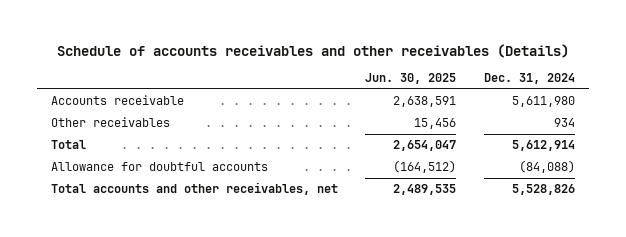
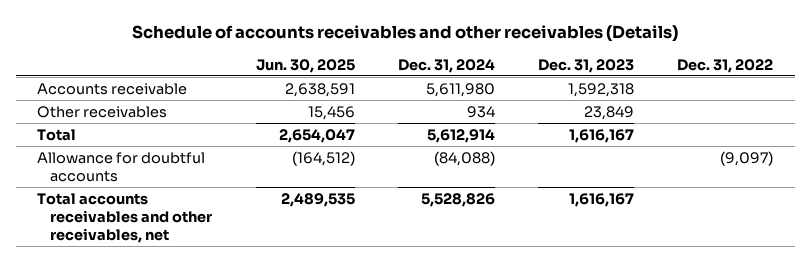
- | Jun. 30, 2025 | Dec. 31, 2024
+ | Jun. 30, 2025 | Dec. 31, 2024 | Dec. 31, 2023 | Dec. 31, 2022
- Total accounts and other receivables, net | 2,489,535 | 5,528,826
+ Total accounts receivables and other receivables, net | 2,489,535 | 5,528,826 | 1,616,167 |

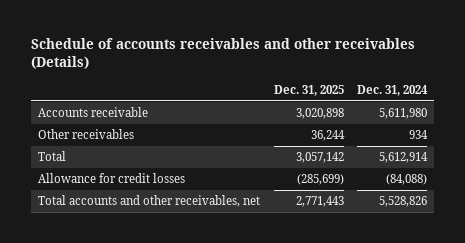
- | Jun. 30, 2025 | Dec. 31, 2024 | Dec. 31, 2023 | Dec. 31, 2022
+ | Dec. 31, 2025 | Dec. 31, 2024
- Allowance for doubtful accounts | (164,512) | (84,088) | | (9,097)
- Total accounts receivables and other receivables, net | 2,489,535 | 5,528,826 | 1,616,167 |
+ Allowance for credit losses | (285,699) | (84,088)
+ Total accounts and other receivables, net | 2,771,443 | 5,528,826

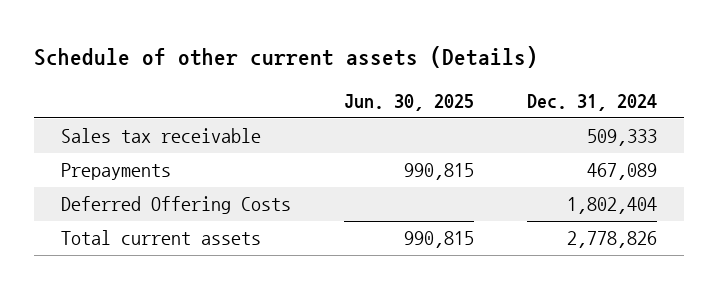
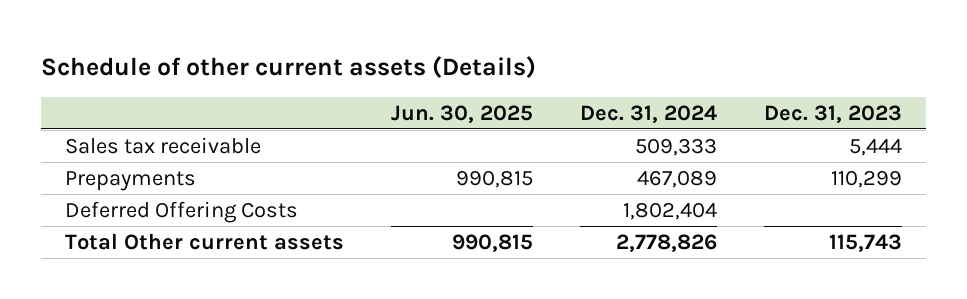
- | Jun. 30, 2025 | Dec. 31, 2024
+ | Jun. 30, 2025 | Dec. 31, 2024 | Dec. 31, 2023
- Total current assets | 990,815 | 2,778,826
+ Total Other current assets | 990,815 | 2,778,826 | 115,743

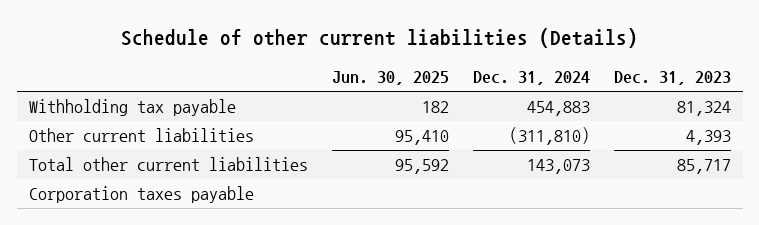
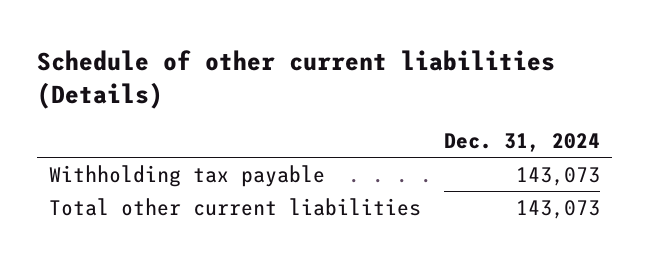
- | Jun. 30, 2025 | Dec. 31, 2024 | Dec. 31, 2023
+ | Dec. 31, 2024
- Withholding tax payable | 182 | 454,883 | 81,324
- Other current liabilities | 95,410 | (311,810) | 4,393
+ Withholding tax payable | 143,073
- Corporation taxes payable

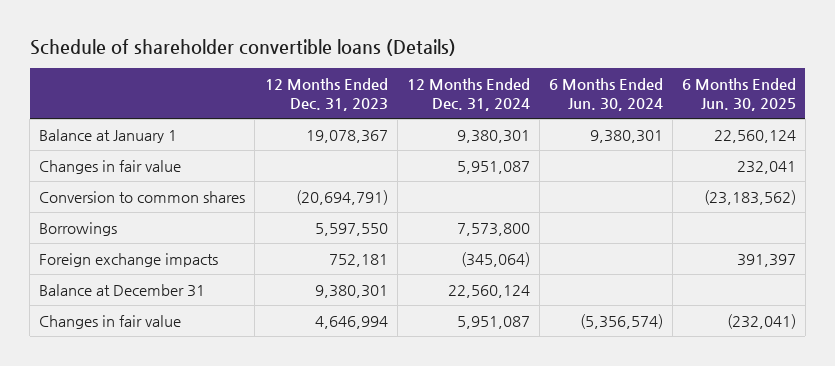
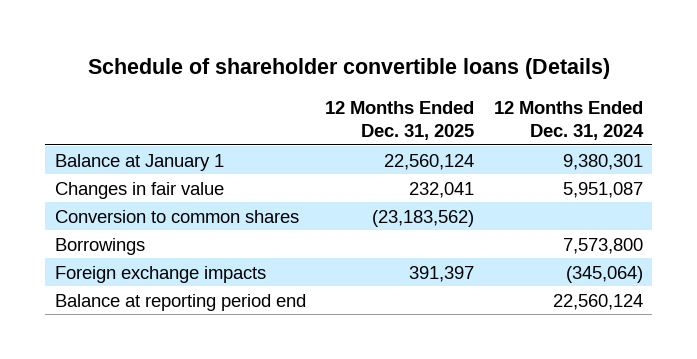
- | 12 Months Ended Dec. 31, 2023 | 12 Months Ended Dec. 31, 2024 | 6 Months Ended Jun. 30, 2024 | 6 Months Ended Jun. 30, 2025
+ | 12 Months Ended Dec. 31, 2025 | 12 Months Ended Dec. 31, 2024
- Balance at December 31 | 9,380,301 | 22,560,124 | |
- Changes in fair value | 4,646,994 | 5,951,087 | (5,356,574) | (232,041)
+ Balance at reporting period end | | 22,560,124

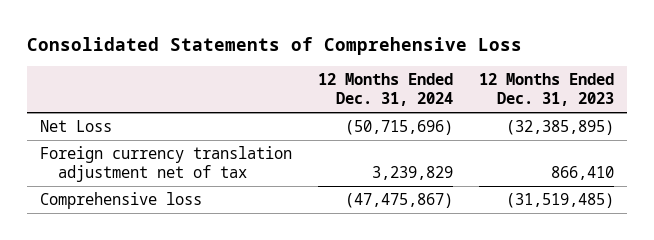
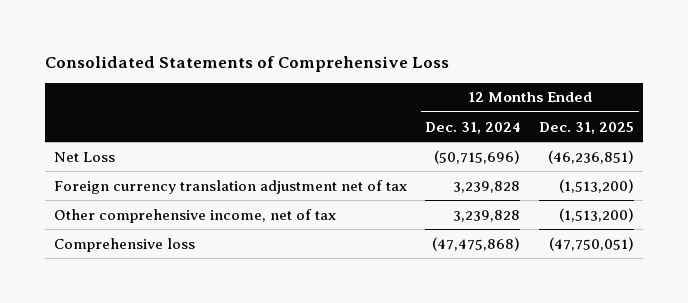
- | 12 Months Ended Dec. 31, 2024 | 12 Months Ended Dec. 31, 2023
+ | 12 Months Ended Dec. 31, 2024 | 12 Months Ended Dec. 31, 2025
- Foreign currency translation adjustment net of tax | 3,239,829 | 866,410
- Comprehensive loss | (47,475,867) | (31,519,485)
+ Foreign currency translation adjustment net of tax | 3,239,828 | (1,513,200)
+ Other comprehensive income, net of tax | 3,239,828 | (1,513,200)
+ Comprehensive loss | (47,475,868) | (47,750,051)

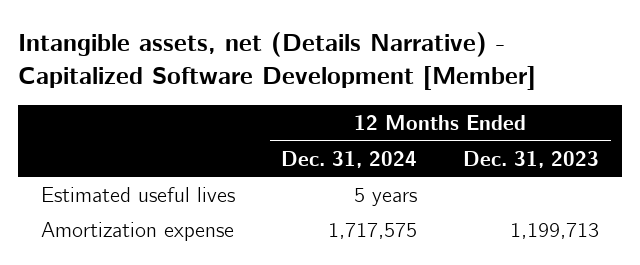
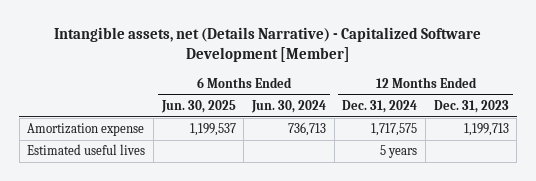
- | 12 Months Ended Dec. 31, 2024 | 12 Months Ended Dec. 31, 2023
+ | 6 Months Ended Jun. 30, 2025 | 6 Months Ended Jun. 30, 2024 | 12 Months Ended Dec. 31, 2024 | 12 Months Ended Dec. 31, 2023
moved down: Estimated useful lives | | | 5 years |

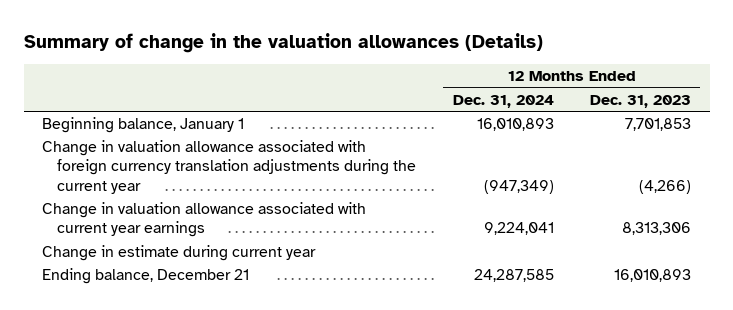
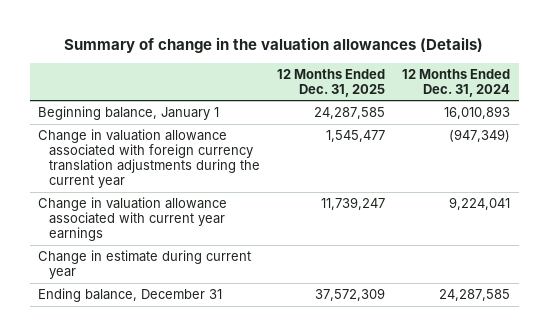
- | 12 Months Ended Dec. 31, 2024 | 12 Months Ended Dec. 31, 2023
+ | 12 Months Ended Dec. 31, 2025 | 12 Months Ended Dec. 31, 2024
- Ending balance, December 21 | 24,287,585 | 16,010,893
+ Ending balance, December 31 | 37,572,309 | 24,287,585

